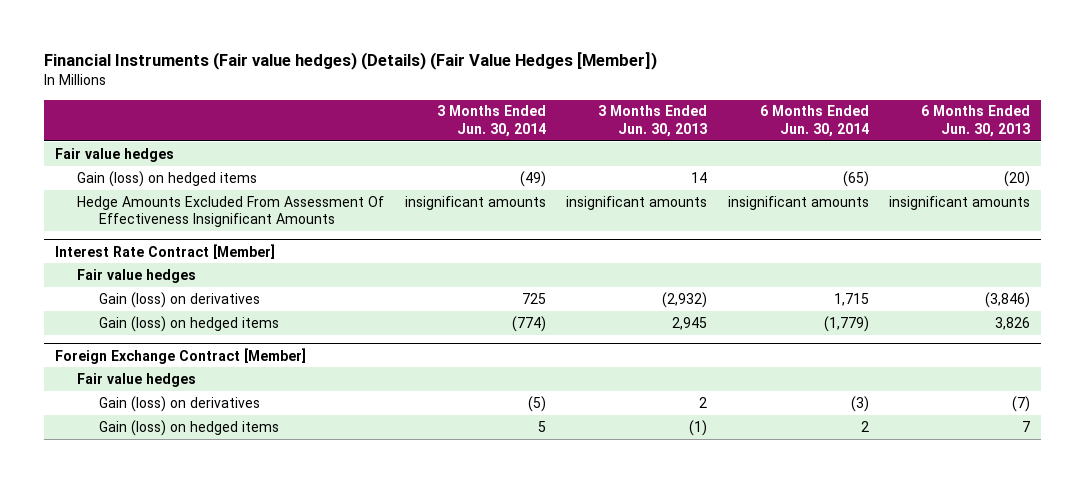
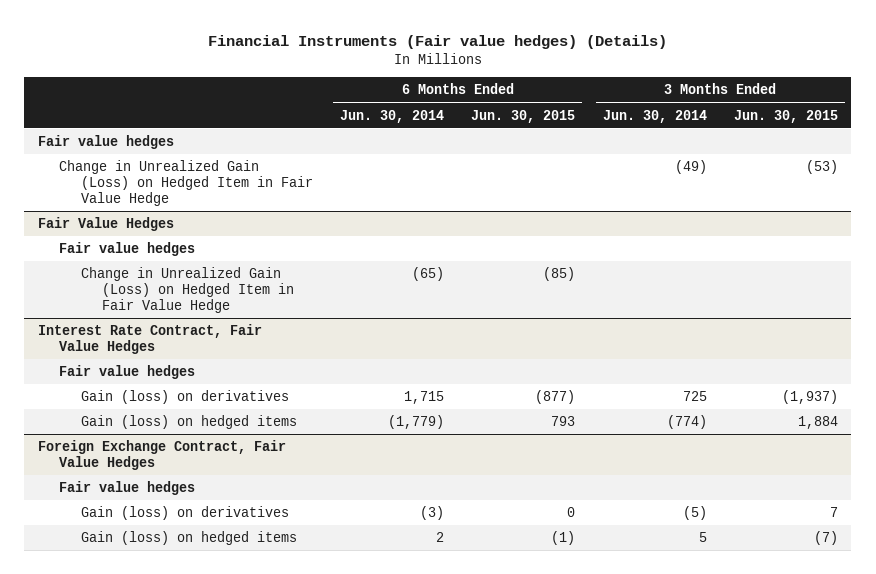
- Financial Instruments (Fair value hedges) (Details) (Fair Value Hedges [Member])
+ Financial Instruments (Fair value hedges) (Details)
- | 3 Months Ended Jun. 30, 2014 | 3 Months Ended Jun. 30, 2013 | 6 Months Ended Jun. 30, 2014 | 6 Months Ended Jun. 30, 2013
+ | 6 Months Ended Jun. 30, 2014 | 6 Months Ended Jun. 30, 2015 | 3 Months Ended Jun. 30, 2014 | 3 Months Ended Jun. 30, 2015
- Gain (loss) on hedged items | (49) | 14 | (65) | (20)
- Hedge Amounts Excluded From Assessment Of Effectiveness Insignificant Amounts | insignificant amounts | insignificant amounts | insignificant amounts | insignificant amounts
- Interest Rate Contract [Member]
+ Change in Unrealized Gain (Loss) on Hedged Item in Fair Value Hedge | | | (49) | (53)
+ Fair Value Hedges
+ Change in Unrealized Gain (Loss) on Hedged Item in Fair Value Hedge | (65) | (85) | |
+ Interest Rate Contract, Fair Value Hedges
+ Fair value hedges
- Foreign Exchange Contract [Member]
+ Foreign Exchange Contract, Fair Value Hedges

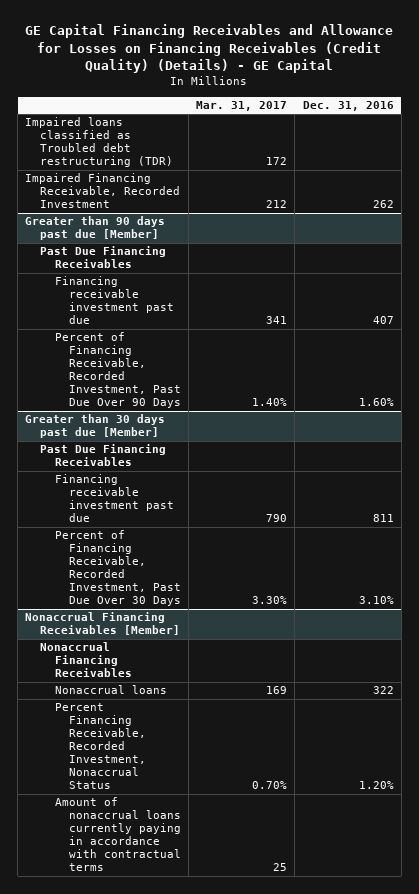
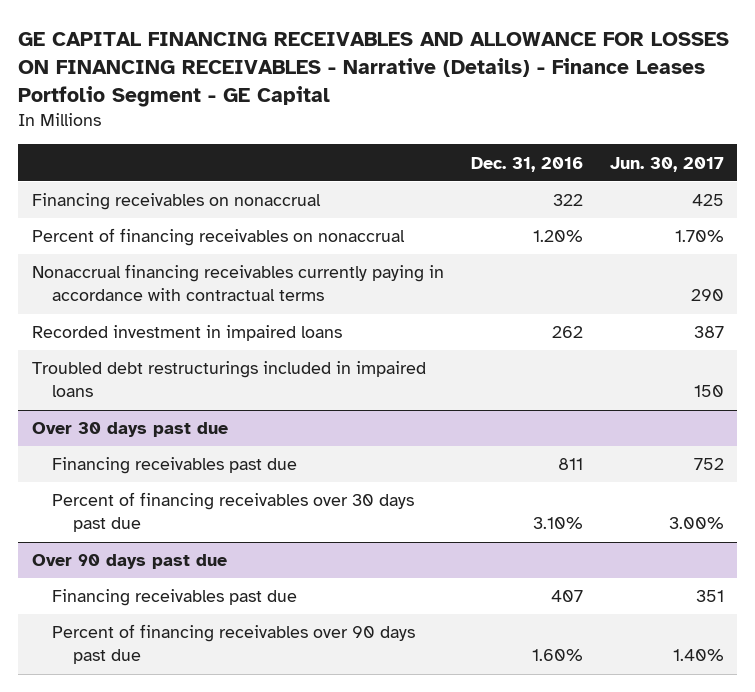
- GE Capital Financing Receivables and Allowance for Losses on Financing Receivables (Credit Quality) (Details) - GE Capital
+ GE CAPITAL FINANCING RECEIVABLES AND ALLOWANCE FOR LOSSES ON FINANCING RECEIVABLES - Narrative (Details) - Finance Leases Portfolio Segment - GE Capital
- | Mar. 31, 2017 | Dec. 31, 2016
+ | Dec. 31, 2016 | Jun. 30, 2017
- Impaired loans classified as Troubled debt restructuring (TDR) | 172 |
- Impaired Financing Receivable, Recorded Investment | 212 | 262
- Greater than 90 days past due [Member]
- Past Due Financing Receivables
- Financing receivable investment past due | 341 | 407
- Percent of Financing Receivable, Recorded Investment, Past Due Over 90 Days | 1.40% | 1.60%
- Greater than 30 days past due [Member]
- Past Due Financing Receivables
- Financing receivable investment past due | 790 | 811
- Percent of Financing Receivable, Recorded Investment, Past Due Over 30 Days | 3.30% | 3.10%
- Nonaccrual Financing Receivables [Member]
- Nonaccrual Financing Receivables
- Nonaccrual loans | 169 | 322
- Percent Financing Receivable, Recorded Investment, Nonaccrual Status | 0.70% | 1.20%
- Amount of nonaccrual loans currently paying in accordance with contractual terms | 25 |
+ Financing receivables on nonaccrual | 322 | 425
+ Percent of financing receivables on nonaccrual | 1.20% | 1.70%
+ Nonaccrual financing receivables currently paying in accordance with contractual terms | | 290
+ Recorded investment in impaired loans | 262 | 387
+ Troubled debt restructurings included in impaired loans | | 150
+ Over 30 days past due
+ Financing receivables past due | 811 | 752
+ Percent of financing receivables over 30 days past due | 3.10% | 3.00%
+ Over 90 days past due
+ Financing receivables past due | 407 | 351
+ Percent of financing receivables over 90 days past due | 1.60% | 1.40%

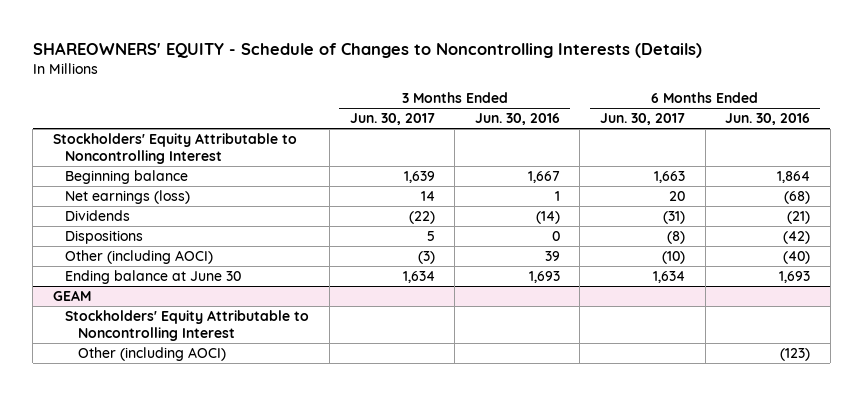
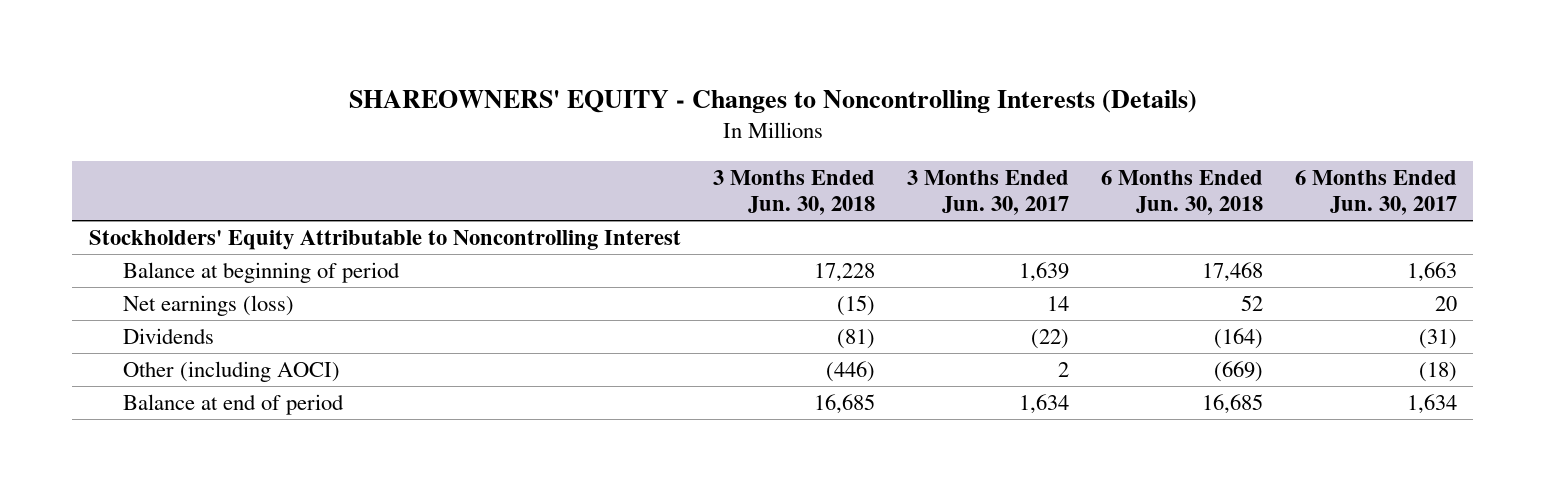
- SHAREOWNERS' EQUITY - Schedule of Changes to Noncontrolling Interests (Details)
+ SHAREOWNERS' EQUITY - Changes to Noncontrolling Interests (Details)
- | 3 Months Ended Jun. 30, 2017 | 3 Months Ended Jun. 30, 2016 | 6 Months Ended Jun. 30, 2017 | 6 Months Ended Jun. 30, 2016
+ | 3 Months Ended Jun. 30, 2018 | 3 Months Ended Jun. 30, 2017 | 6 Months Ended Jun. 30, 2018 | 6 Months Ended Jun. 30, 2017
- Beginning balance | 1,639 | 1,667 | 1,663 | 1,864
+ Balance at beginning of period | 17,228 | 1,639 | 17,468 | 1,663
- Dispositions | 5 | 0 | (8) | (42)
- Other (including AOCI) | (3) | 39 | (10) | (40)
- Ending balance at June 30 | 1,634 | 1,693 | 1,634 | 1,693
- GEAM
- Stockholders' Equity Attributable to Noncontrolling Interest
- Other (including AOCI) | | | | (123)
+ Other (including AOCI) | (446) | 2 | (669) | (18)
+ Balance at end of period | 16,685 | 1,634 | 16,685 | 1,634

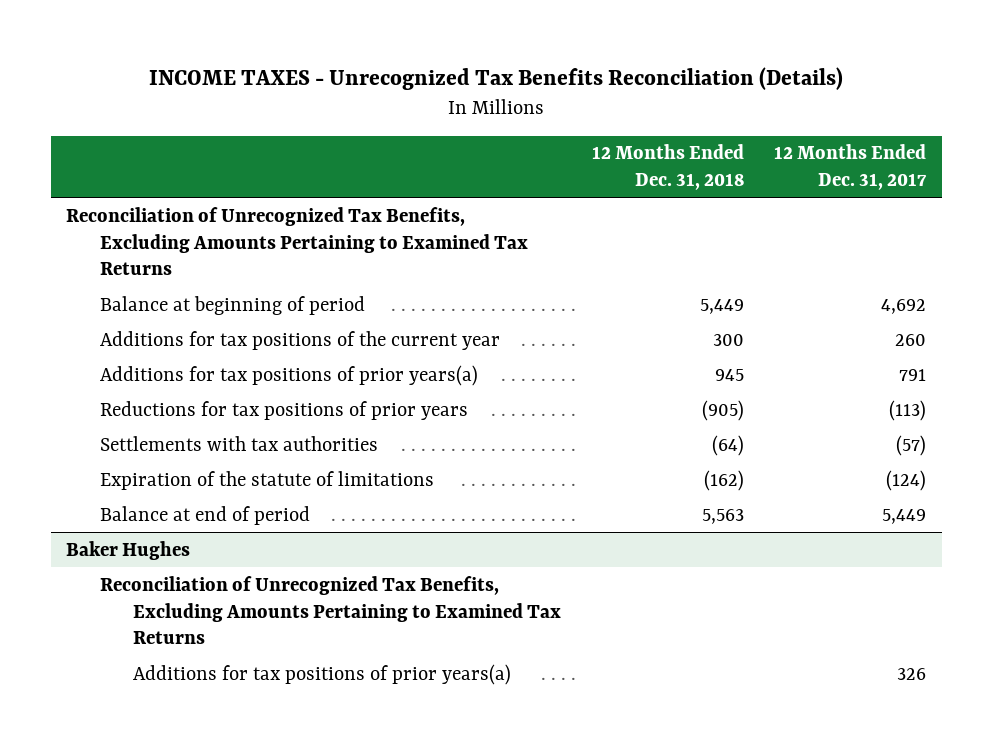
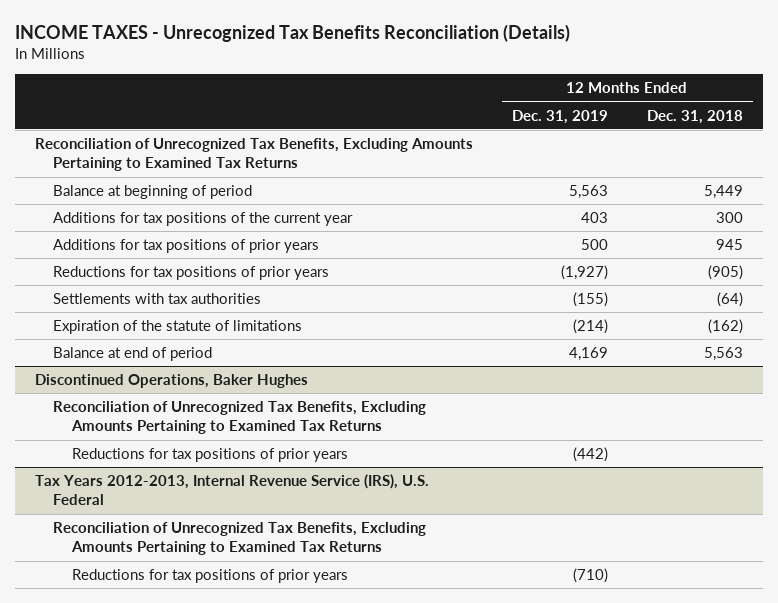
- | 12 Months Ended Dec. 31, 2018 | 12 Months Ended Dec. 31, 2017
+ | 12 Months Ended Dec. 31, 2019 | 12 Months Ended Dec. 31, 2018
- Additions for tax positions of prior years(a) | 945 | 791
+ Additions for tax positions of prior years | 500 | 945
- Baker Hughes
+ Discontinued Operations, Baker Hughes
- Additions for tax positions of prior years(a) | | 326
+ Reductions for tax positions of prior years | (442) |
+ Tax Years 2012-2013, Internal Revenue Service (IRS), U.S. Federal
+ Reconciliation of Unrecognized Tax Benefits, Excluding Amounts Pertaining to Examined Tax Returns
+ Reductions for tax positions of prior years | (710) |

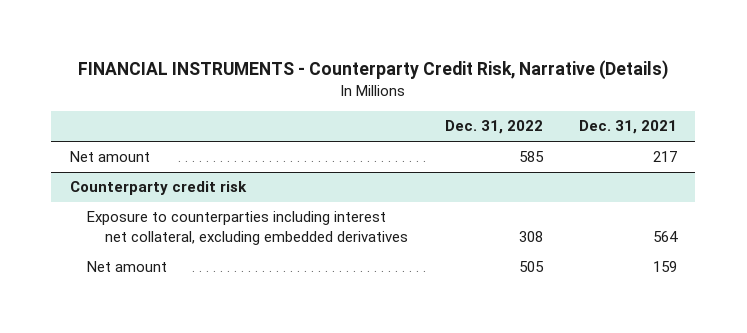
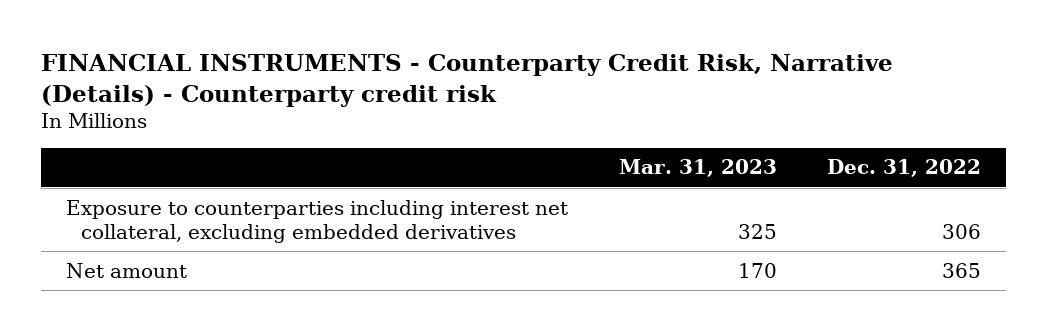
- FINANCIAL INSTRUMENTS - Counterparty Credit Risk, Narrative (Details)
+ FINANCIAL INSTRUMENTS - Counterparty Credit Risk, Narrative (Details) - Counterparty credit risk
- | Dec. 31, 2022 | Dec. 31, 2021
+ | Mar. 31, 2023 | Dec. 31, 2022
- Net amount | 585 | 217
- Counterparty credit risk
- Exposure to counterparties including interest net collateral, excluding embedded derivatives | 308 | 564
- Net amount | 505 | 159
+ Exposure to counterparties including interest net collateral, excluding embedded derivatives | 325 | 306
+ Net amount | 170 | 365

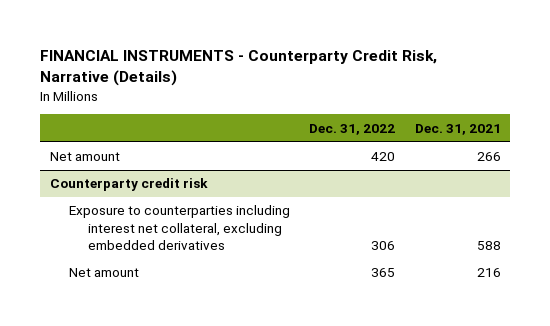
- FINANCIAL INSTRUMENTS - Counterparty Credit Risk, Narrative (Details) - Counterparty credit risk
+ FINANCIAL INSTRUMENTS - Counterparty Credit Risk, Narrative (Details)
- | Mar. 31, 2023 | Dec. 31, 2022
+ | Dec. 31, 2022 | Dec. 31, 2021
+ Net amount | 420 | 266
+ Counterparty credit risk

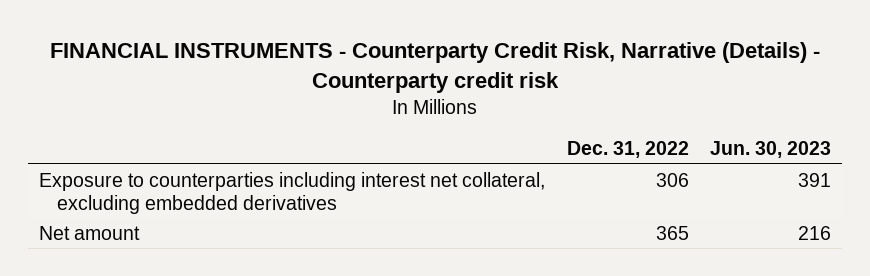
- FINANCIAL INSTRUMENTS - Counterparty Credit Risk, Narrative (Details)
+ FINANCIAL INSTRUMENTS - Counterparty Credit Risk, Narrative (Details) - Counterparty credit risk
- | Dec. 31, 2022 | Dec. 31, 2021
+ | Dec. 31, 2022 | Jun. 30, 2023
- Net amount | 420 | 266
- Counterparty credit risk

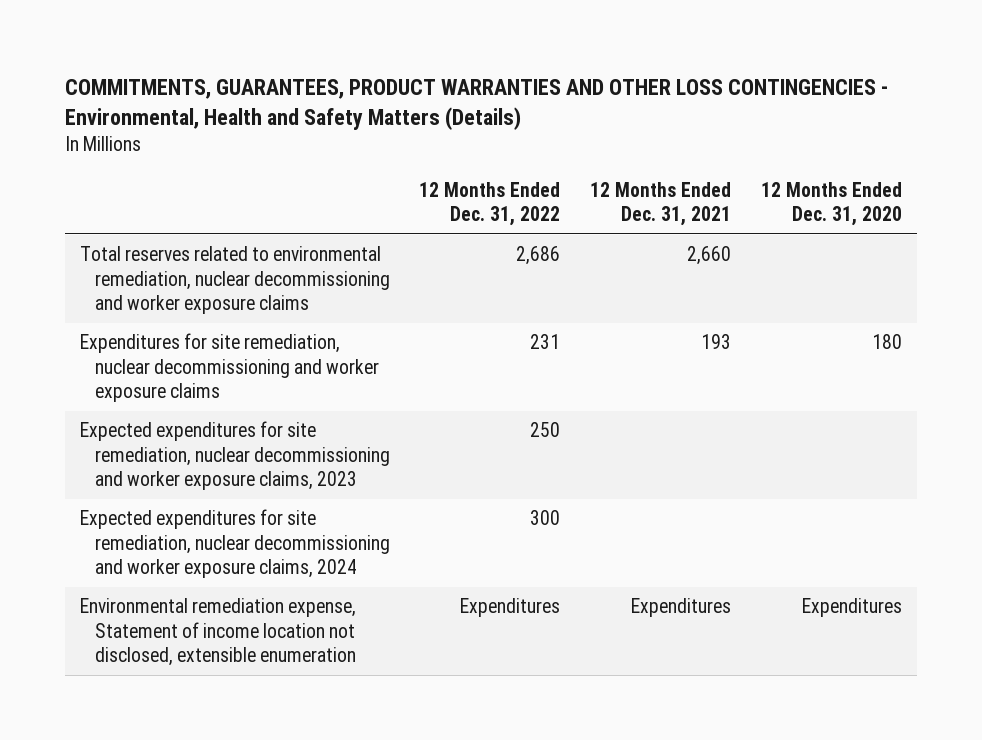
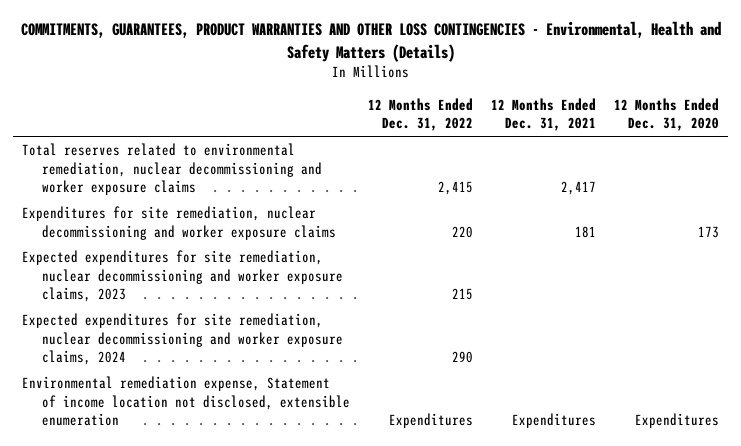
- Total reserves related to environmental remediation, nuclear decommissioning and worker exposure claims | 2,686 | 2,660 |
- Expenditures for site remediation, nuclear decommissioning and worker exposure claims | 231 | 193 | 180
- Expected expenditures for site remediation, nuclear decommissioning and worker exposure claims, 2023 | 250 | |
- Expected expenditures for site remediation, nuclear decommissioning and worker exposure claims, 2024 | 300 | |
+ Total reserves related to environmental remediation, nuclear decommissioning and worker exposure claims | 2,415 | 2,417 |
+ Expenditures for site remediation, nuclear decommissioning and worker exposure claims | 220 | 181 | 173
+ Expected expenditures for site remediation, nuclear decommissioning and worker exposure claims, 2023 | 215 | |
+ Expected expenditures for site remediation, nuclear decommissioning and worker exposure claims, 2024 | 290 | |

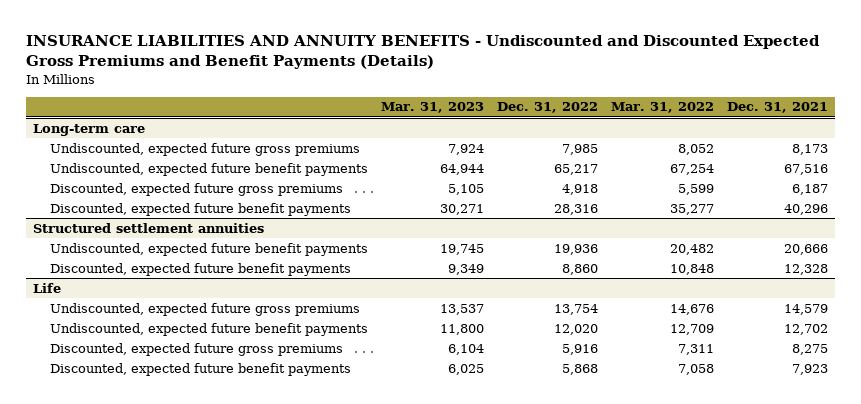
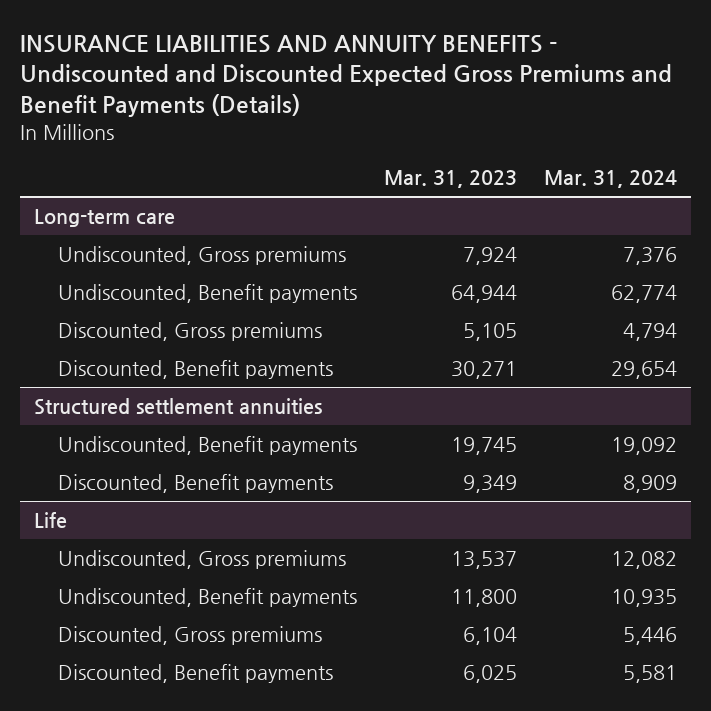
- | Mar. 31, 2023 | Dec. 31, 2022 | Mar. 31, 2022 | Dec. 31, 2021
+ | Mar. 31, 2023 | Mar. 31, 2024
@ Long-term care
- Undiscounted, expected future gross premiums | 7,924 | 7,985 | 8,052 | 8,173
- Undiscounted, expected future benefit payments | 64,944 | 65,217 | 67,254 | 67,516
- Discounted, expected future gross premiums | 5,105 | 4,918 | 5,599 | 6,187
- Discounted, expected future benefit payments | 30,271 | 28,316 | 35,277 | 40,296
+ Undiscounted, Gross premiums | 7,924 | 7,376
+ Undiscounted, Benefit payments | 64,944 | 62,774
+ Discounted, Gross premiums | 5,105 | 4,794
+ Discounted, Benefit payments | 30,271 | 29,654
@ Structured settlement annuities
- Undiscounted, expected future benefit payments | 19,745 | 19,936 | 20,482 | 20,666
- Discounted, expected future benefit payments | 9,349 | 8,860 | 10,848 | 12,328
+ Undiscounted, Benefit payments | 19,745 | 19,092
+ Discounted, Benefit payments | 9,349 | 8,909
@ Life
- Undiscounted, expected future gross premiums | 13,537 | 13,754 | 14,676 | 14,579
- Undiscounted, expected future benefit payments | 11,800 | 12,020 | 12,709 | 12,702
- Discounted, expected future gross premiums | 6,104 | 5,916 | 7,311 | 8,275
- Discounted, expected future benefit payments | 6,025 | 5,868 | 7,058 | 7,923
+ Undiscounted, Gross premiums | 13,537 | 12,082
+ Undiscounted, Benefit payments | 11,800 | 10,935
+ Discounted, Gross premiums | 6,104 | 5,446
+ Discounted, Benefit payments | 6,025 | 5,581

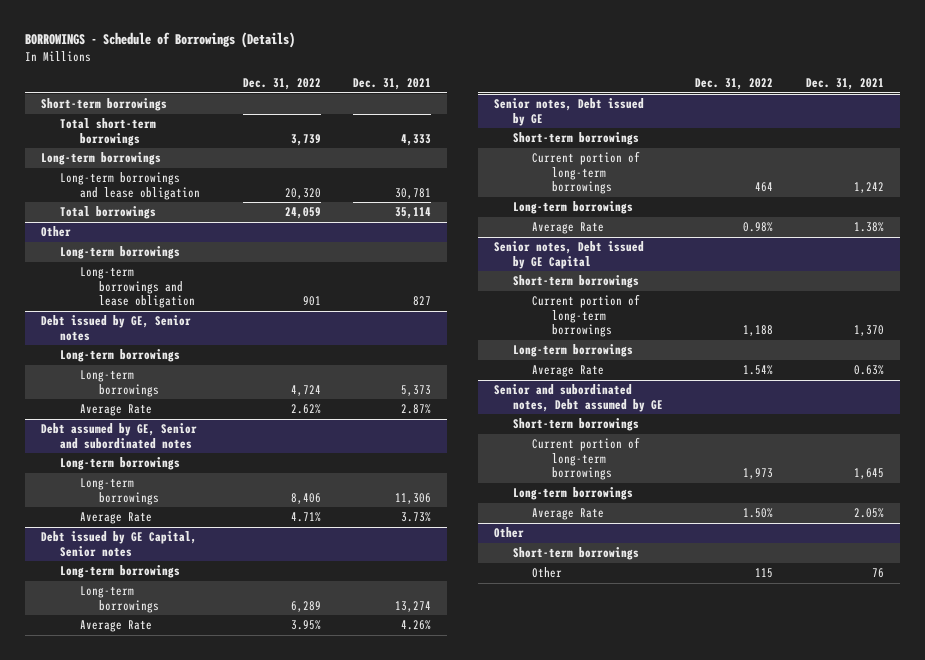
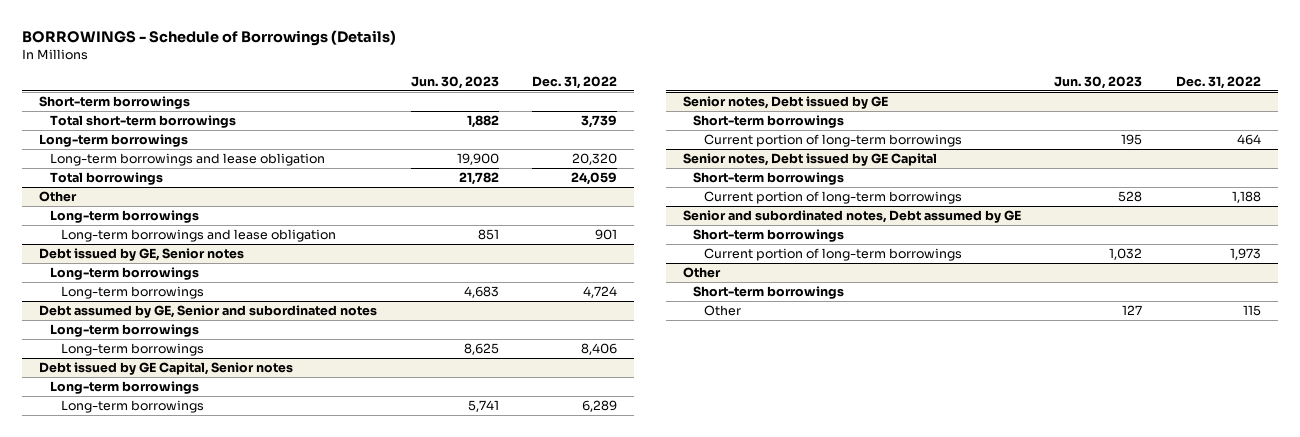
- | Dec. 31, 2022 | Dec. 31, 2021
+ | Jun. 30, 2023 | Dec. 31, 2022
@ Debt issued by GE, Senior notes
- Average Rate | 2.62% | 2.87%
@ Debt assumed by GE, Senior and subordinated notes
- Average Rate | 4.71% | 3.73%
@ Debt issued by GE Capital, Senior notes
- Average Rate | 3.95% | 4.26%
@ Senior notes, Debt issued by GE
- Long-term borrowings
- Average Rate | 0.98% | 1.38%
@ Senior notes, Debt issued by GE Capital
- Long-term borrowings
- Average Rate | 1.54% | 0.63%
@ Senior and subordinated notes, Debt assumed by GE
- Long-term borrowings
- Average Rate | 1.50% | 2.05%

